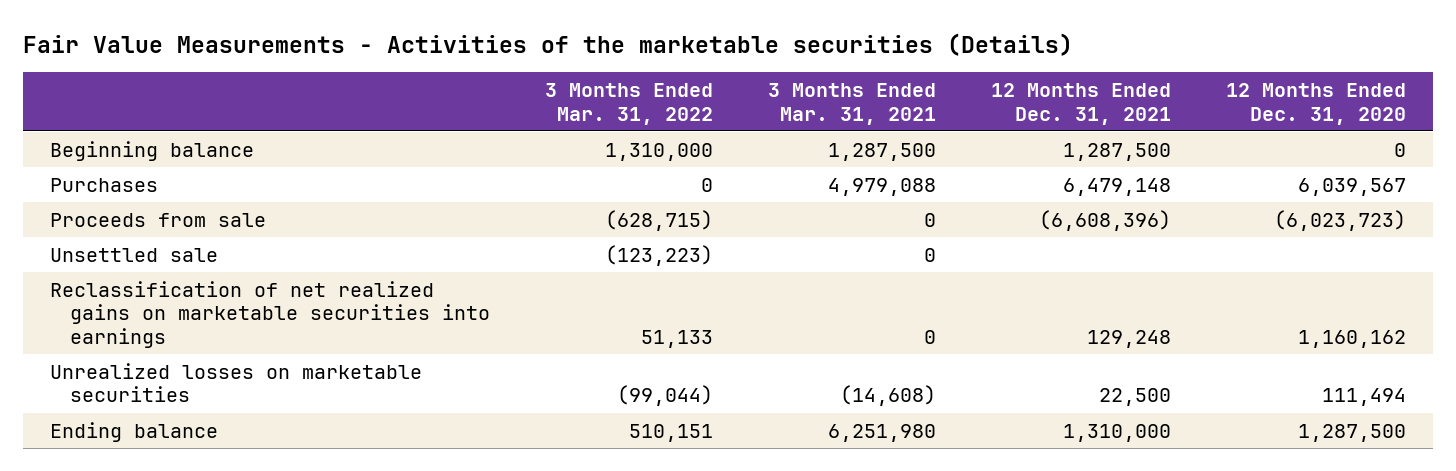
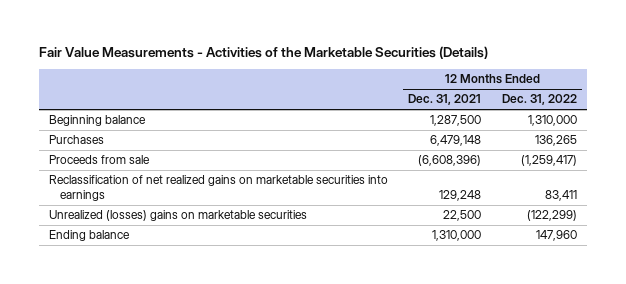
- Fair Value Measurements - Activities of the marketable securities (Details)
+ Fair Value Measurements - Activities of the Marketable Securities (Details)
- | 3 Months Ended Mar. 31, 2022 | 3 Months Ended Mar. 31, 2021 | 12 Months Ended Dec. 31, 2021 | 12 Months Ended Dec. 31, 2020
+ | 12 Months Ended Dec. 31, 2021 | 12 Months Ended Dec. 31, 2022
- Unsettled sale | (123,223) | 0 | |
- Unrealized losses on marketable securities | (99,044) | (14,608) | 22,500 | 111,494
+ Unrealized (losses) gains on marketable securities | 22,500 | (122,299)

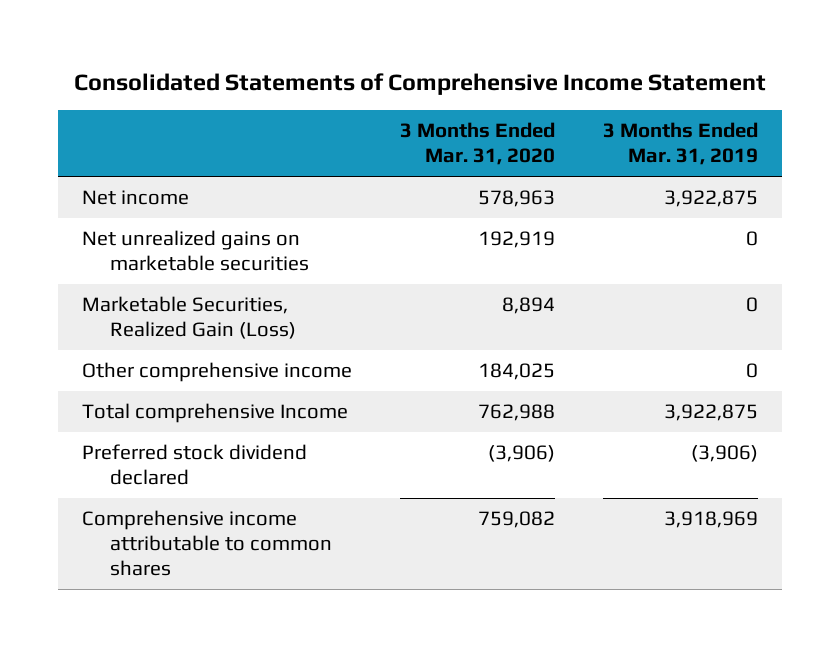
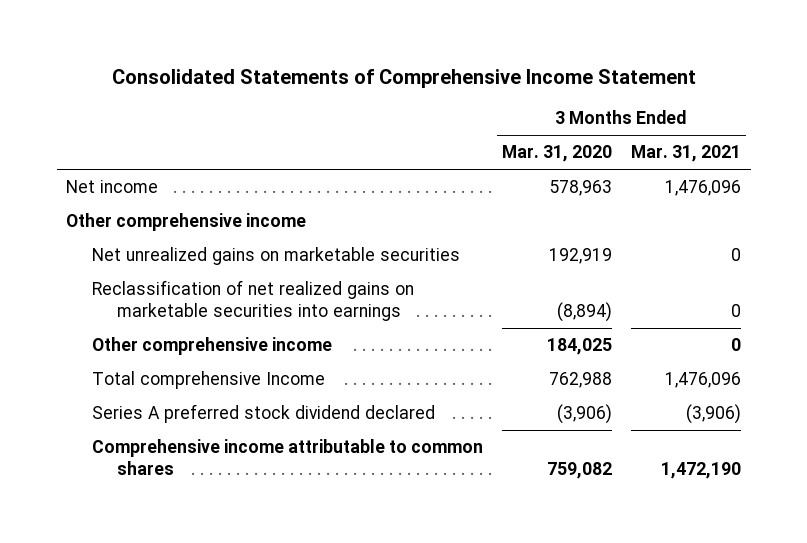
- | 3 Months Ended Mar. 31, 2020 | 3 Months Ended Mar. 31, 2019
+ | 3 Months Ended Mar. 31, 2020 | 3 Months Ended Mar. 31, 2021
+ Other comprehensive income
- Marketable Securities, Realized Gain (Loss) | 8,894 | 0
+ Reclassification of net realized gains on marketable securities into earnings | (8,894) | 0
- Preferred stock dividend declared | (3,906) | (3,906)
+ Series A preferred stock dividend declared | (3,906) | (3,906)

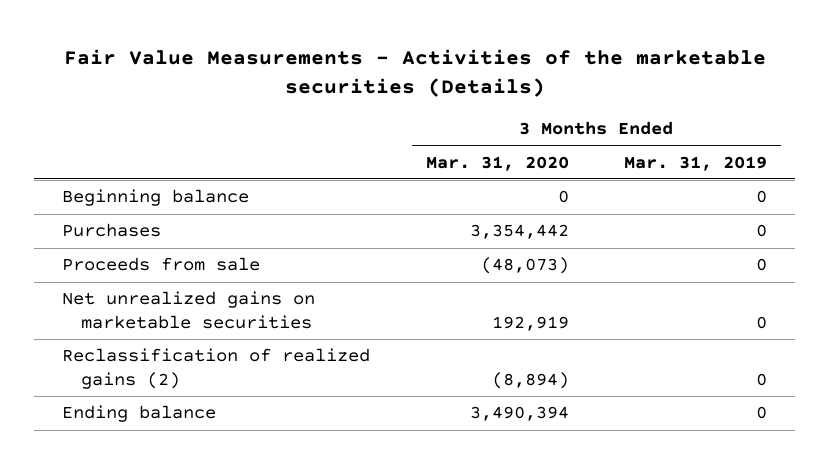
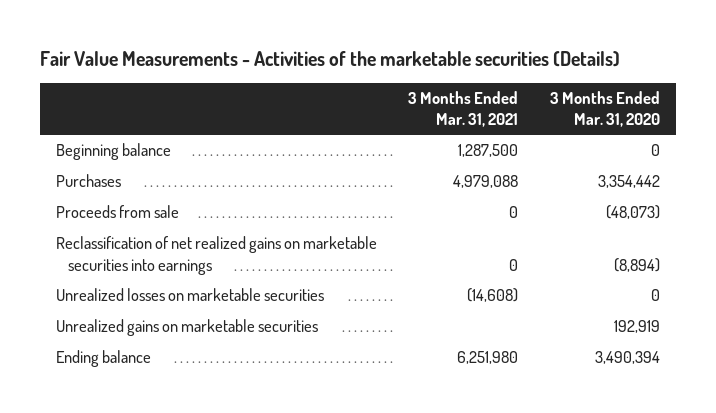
- | 3 Months Ended Mar. 31, 2020 | 3 Months Ended Mar. 31, 2019
+ | 3 Months Ended Mar. 31, 2021 | 3 Months Ended Mar. 31, 2020
- Net unrealized gains on marketable securities | 192,919 | 0
- Reclassification of realized gains (2) | (8,894) | 0
+ Reclassification of net realized gains on marketable securities into earnings | 0 | (8,894)
+ Unrealized losses on marketable securities | (14,608) | 0
+ Unrealized gains on marketable securities | | 192,919

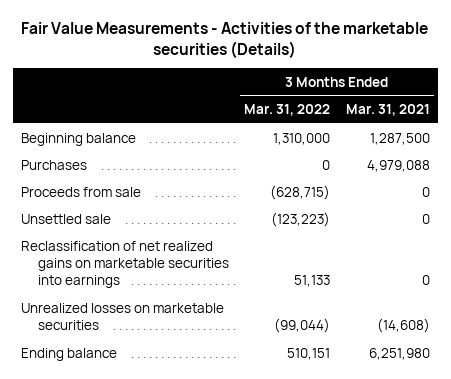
- | 3 Months Ended Mar. 31, 2021 | 3 Months Ended Mar. 31, 2020
+ | 3 Months Ended Mar. 31, 2022 | 3 Months Ended Mar. 31, 2021
+ Unsettled sale | (123,223) | 0
- Unrealized gains on marketable securities | | 192,919

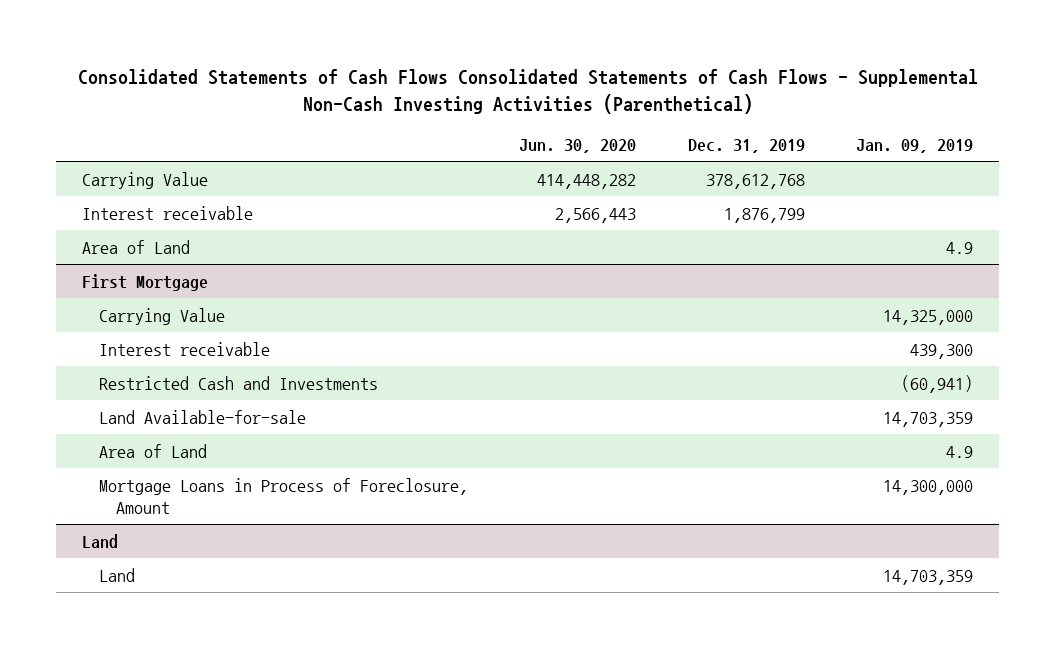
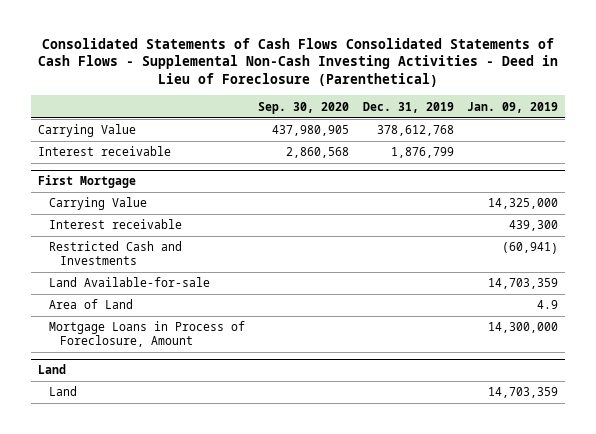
- Consolidated Statements of Cash Flows Consolidated Statements of Cash Flows - Supplemental Non-Cash Investing Activities (Parenthetical)
+ Consolidated Statements of Cash Flows Consolidated Statements of Cash Flows - Supplemental Non-Cash Investing Activities - Deed in Lieu of Foreclosure (Parenthetical)
- | Jun. 30, 2020 | Dec. 31, 2019 | Jan. 09, 2019
+ | Sep. 30, 2020 | Dec. 31, 2019 | Jan. 09, 2019
- Area of Land | | | 4.9

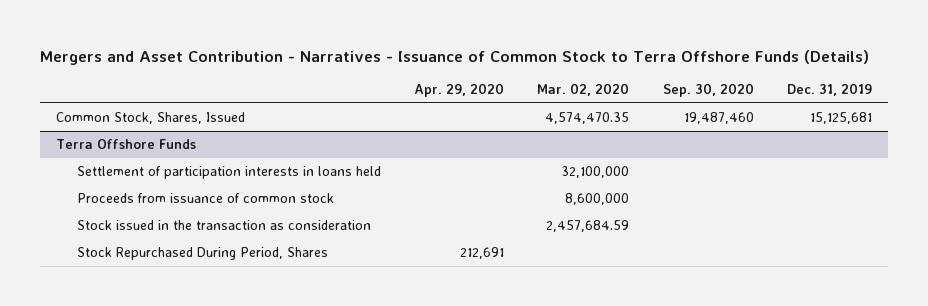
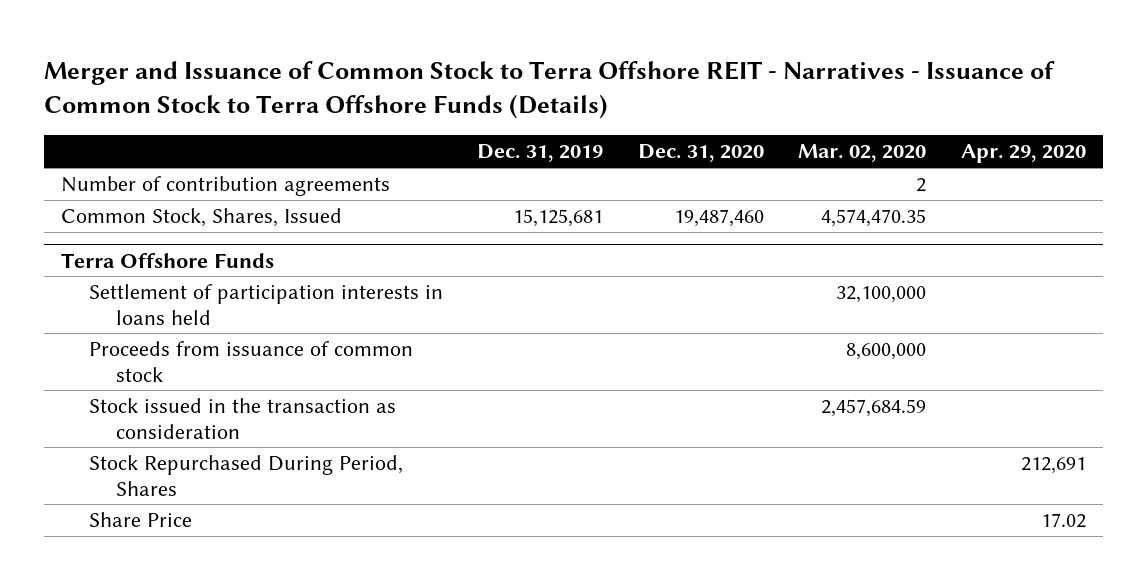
- Mergers and Asset Contribution - Narratives - Issuance of Common Stock to Terra Offshore Funds (Details)
+ Merger and Issuance of Common Stock to Terra Offshore REIT - Narratives - Issuance of Common Stock to Terra Offshore Funds (Details)
- | Apr. 29, 2020 | Mar. 02, 2020 | Sep. 30, 2020 | Dec. 31, 2019
+ | Dec. 31, 2019 | Dec. 31, 2020 | Mar. 02, 2020 | Apr. 29, 2020
+ Number of contribution agreements | | | 2 |
@ Terra Offshore Funds
+ Share Price | | | | 17.02

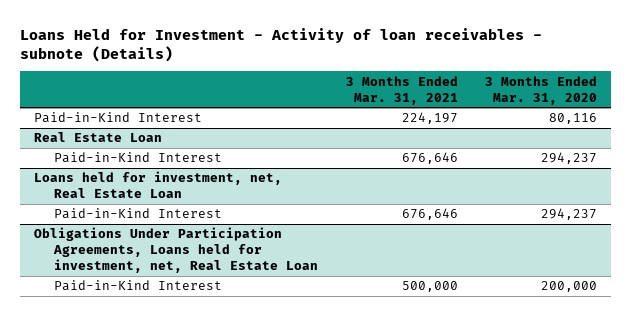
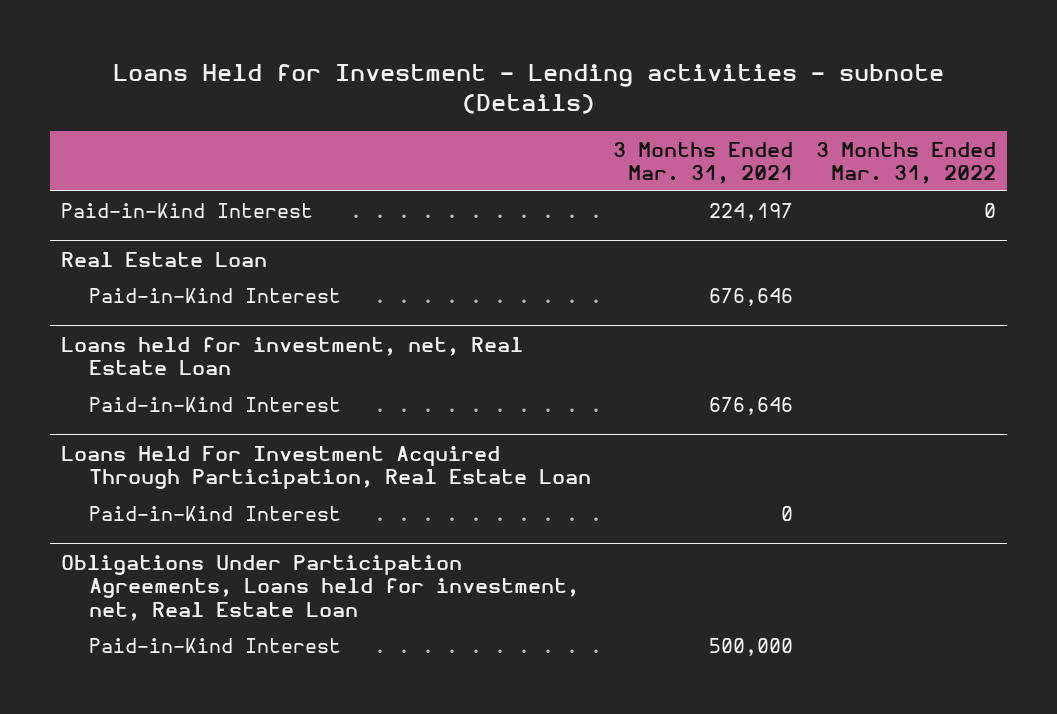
- Loans Held for Investment - Activity of loan receivables - subnote (Details)
+ Loans Held for Investment - Lending activities - subnote (Details)
- | 3 Months Ended Mar. 31, 2021 | 3 Months Ended Mar. 31, 2020
+ | 3 Months Ended Mar. 31, 2021 | 3 Months Ended Mar. 31, 2022
+ Loans Held For Investment Acquired Through Participation, Real Estate Loan
+ Paid-in-Kind Interest | 0 |

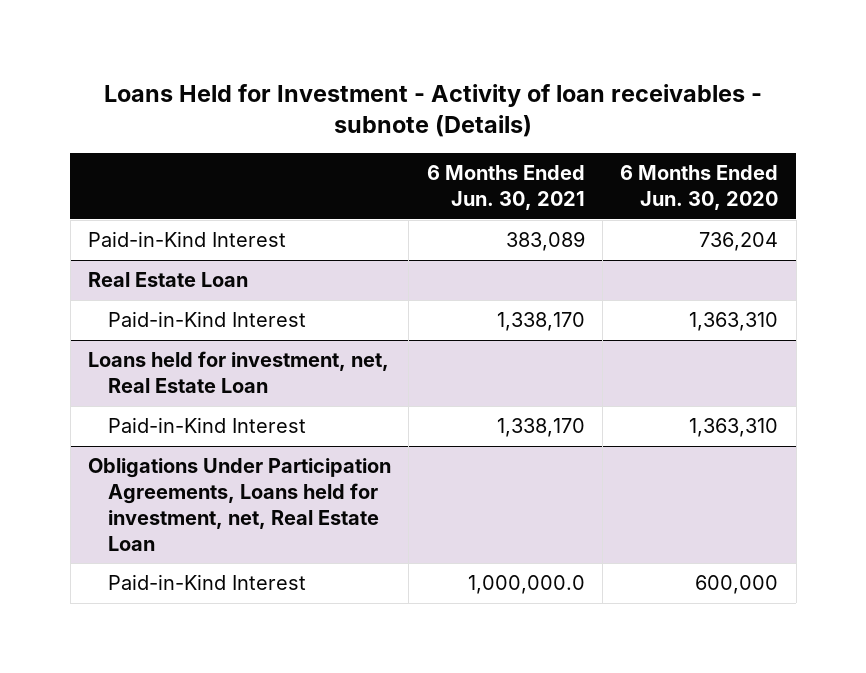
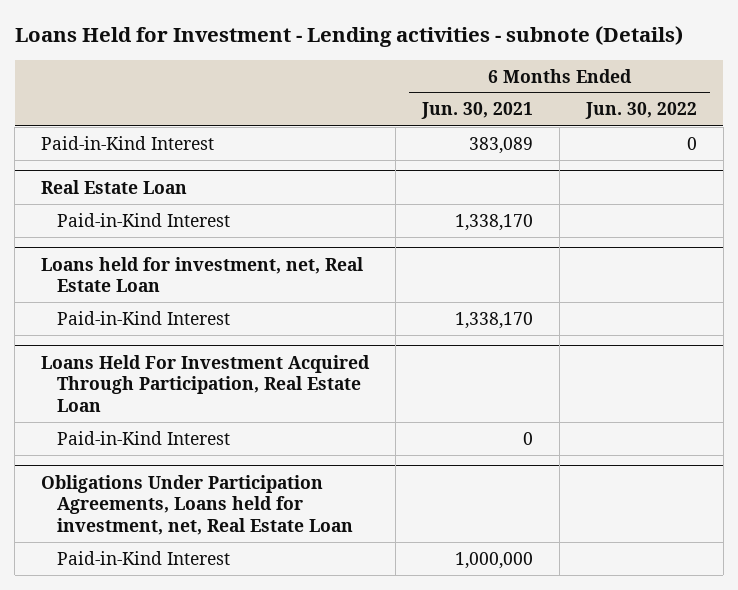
- Loans Held for Investment - Activity of loan receivables - subnote (Details)
+ Loans Held for Investment - Lending activities - subnote (Details)
- | 6 Months Ended Jun. 30, 2021 | 6 Months Ended Jun. 30, 2020
+ | 6 Months Ended Jun. 30, 2021 | 6 Months Ended Jun. 30, 2022
+ Loans Held For Investment Acquired Through Participation, Real Estate Loan
+ Paid-in-Kind Interest | 0 |
@ Obligations Under Participation Agreements, Loans held for investment, net, Real Estate Loan
- Paid-in-Kind Interest | 1,000,000.0 | 600,000
+ Paid-in-Kind Interest | 1,000,000 |

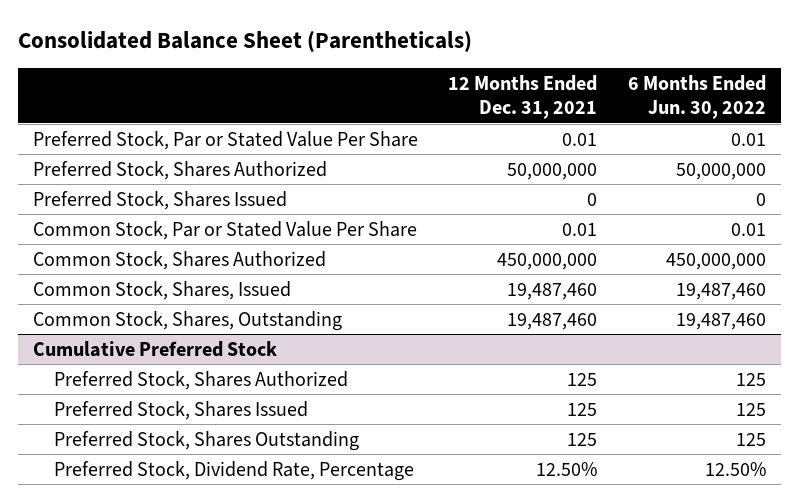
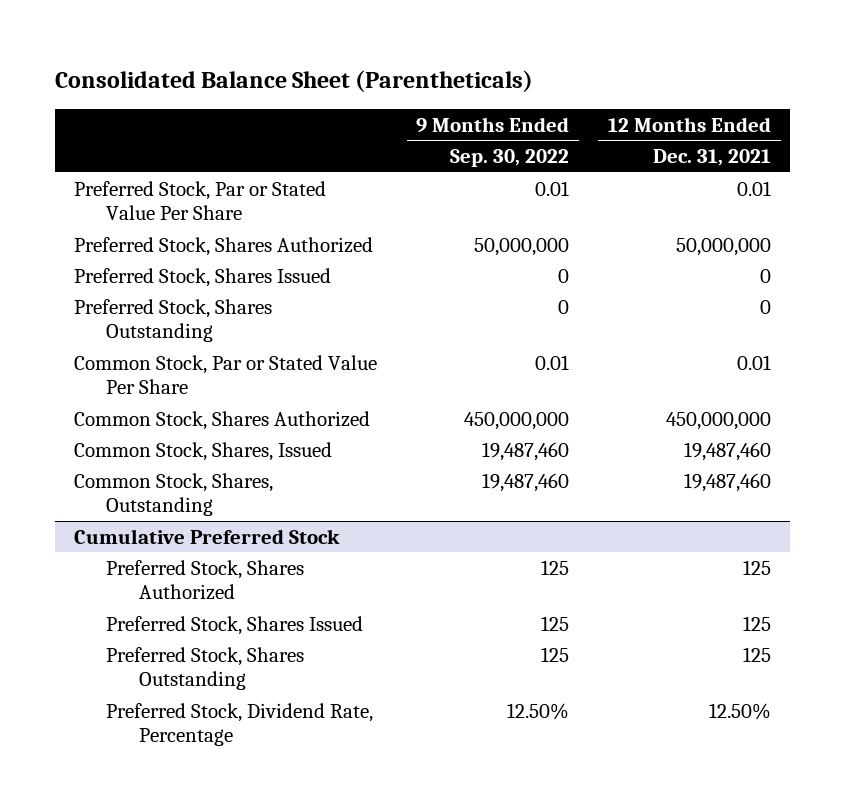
- | 12 Months Ended Dec. 31, 2021 | 6 Months Ended Jun. 30, 2022
+ | 9 Months Ended Sep. 30, 2022 | 12 Months Ended Dec. 31, 2021
+ Preferred Stock, Shares Outstanding | 0 | 0

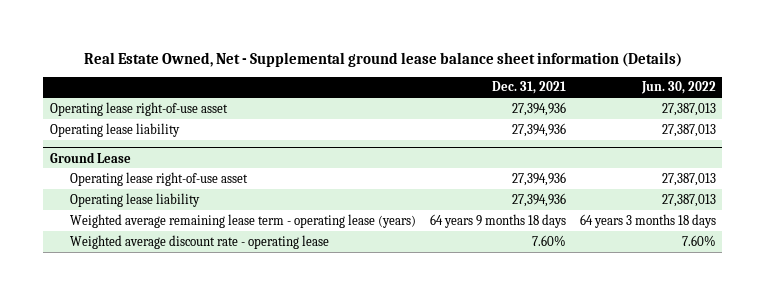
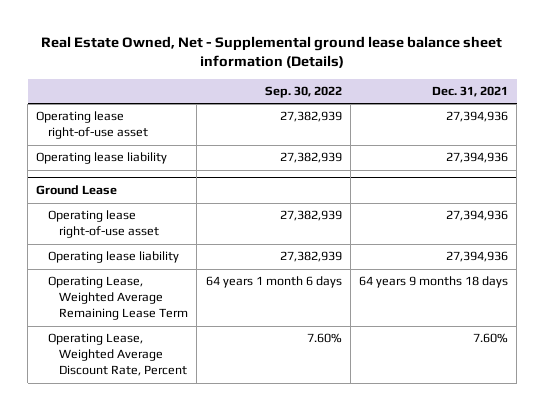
- | Dec. 31, 2021 | Jun. 30, 2022
+ | Sep. 30, 2022 | Dec. 31, 2021
@ Ground Lease
- Weighted average remaining lease term - operating lease (years) | 64 years 9 months 18 days | 64 years 3 months 18 days
- Weighted average discount rate - operating lease | 7.60% | 7.60%
+ Operating Lease, Weighted Average Remaining Lease Term | 64 years 1 month 6 days | 64 years 9 months 18 days
+ Operating Lease, Weighted Average Discount Rate, Percent | 7.60% | 7.60%

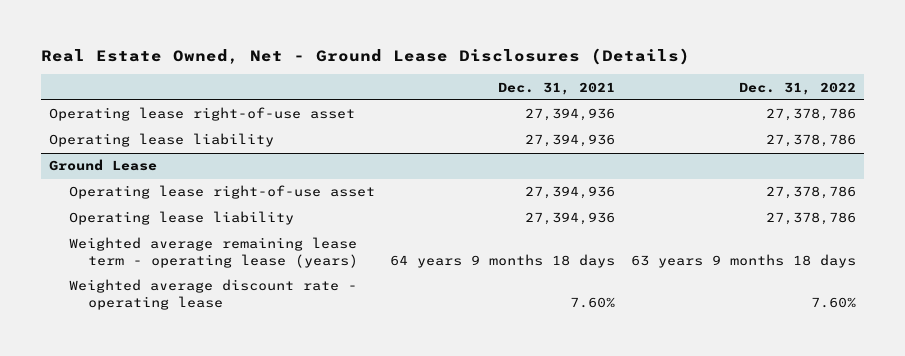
- Real Estate Owned, Net - Supplemental ground lease balance sheet information (Details)
+ Real Estate Owned, Net - Ground Lease Disclosures (Details)
- | Sep. 30, 2022 | Dec. 31, 2021
+ | Dec. 31, 2021 | Dec. 31, 2022
@ Ground Lease
- Operating Lease, Weighted Average Remaining Lease Term | 64 years 1 month 6 days | 64 years 9 months 18 days
- Operating Lease, Weighted Average Discount Rate, Percent | 7.60% | 7.60%
+ Weighted average remaining lease term - operating lease (years) | 64 years 9 months 18 days | 63 years 9 months 18 days
+ Weighted average discount rate - operating lease | 7.60% | 7.60%

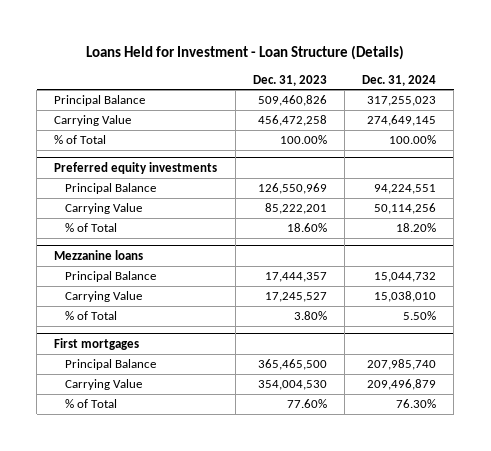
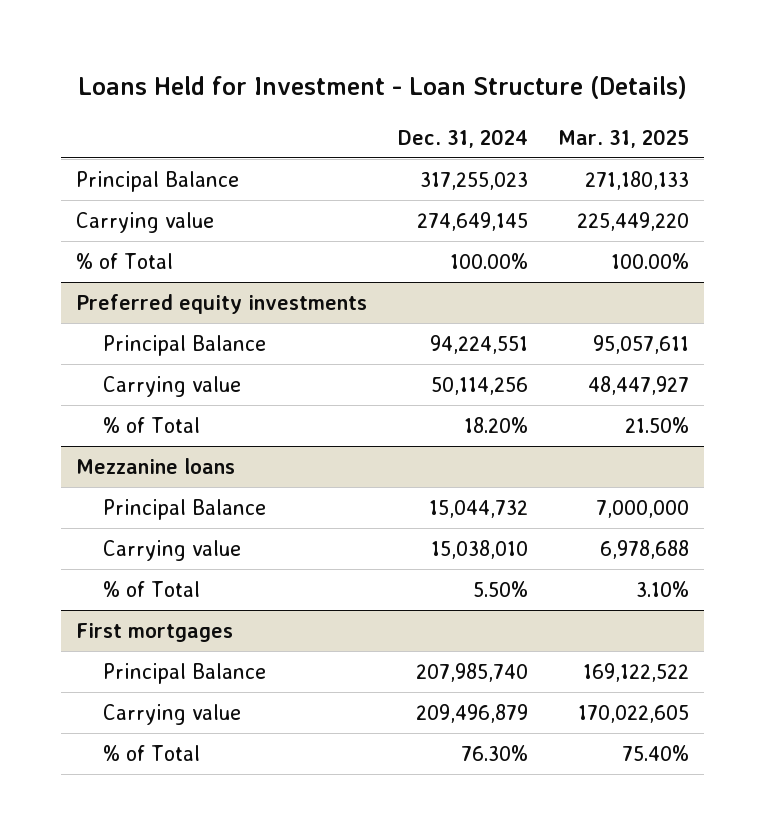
- | Dec. 31, 2023 | Dec. 31, 2024
+ | Dec. 31, 2024 | Mar. 31, 2025
- Carrying Value | 456,472,258 | 274,649,145
+ Carrying value | 274,649,145 | 225,449,220
@ Preferred equity investments
- Carrying Value | 85,222,201 | 50,114,256
+ Carrying value | 50,114,256 | 48,447,927
@ Mezzanine loans
- Carrying Value | 17,245,527 | 15,038,010
+ Carrying value | 15,038,010 | 6,978,688
@ First mortgages
- Carrying Value | 354,004,530 | 209,496,879
+ Carrying value | 209,496,879 | 170,022,605

